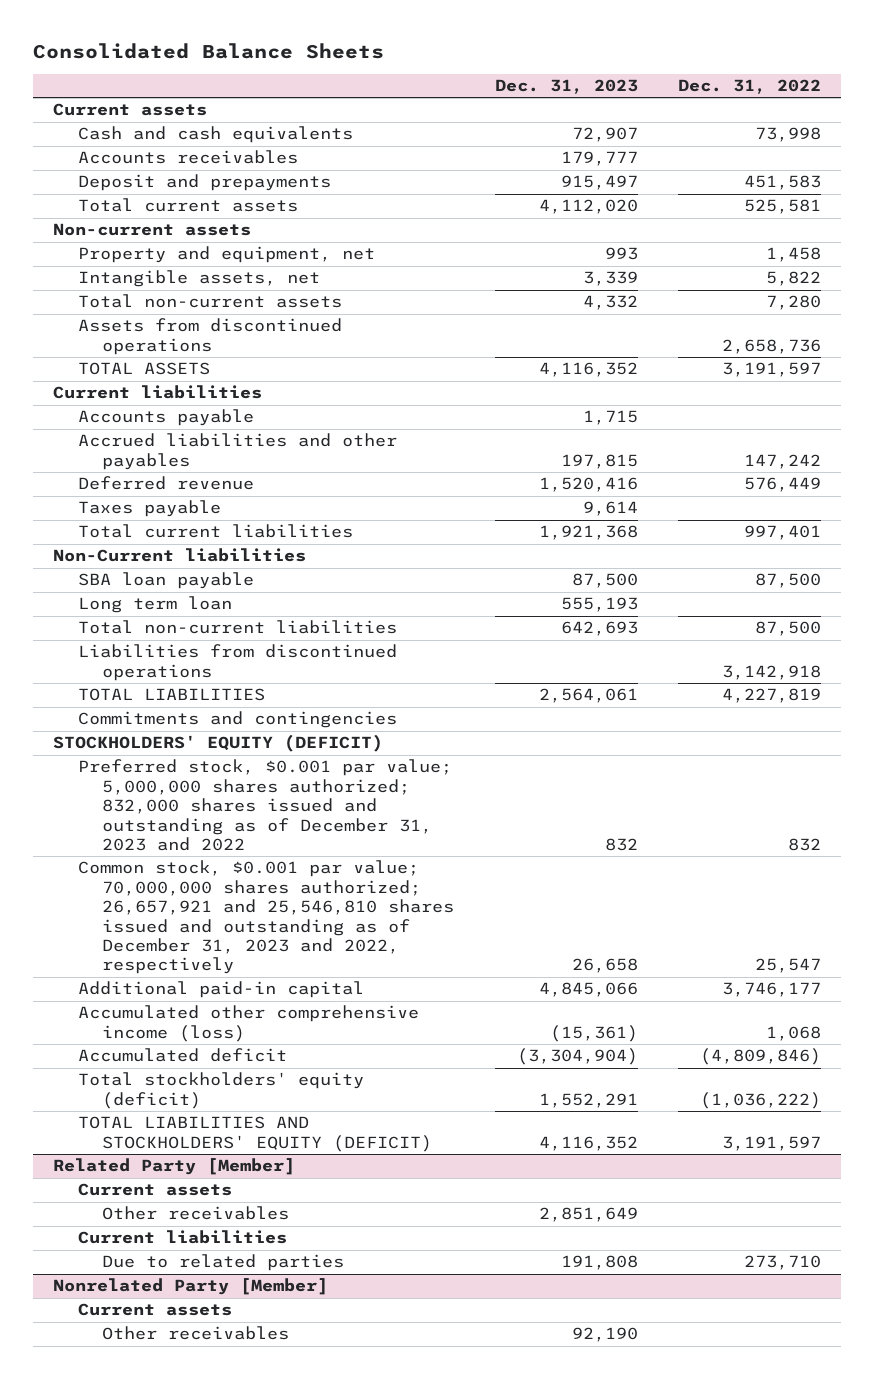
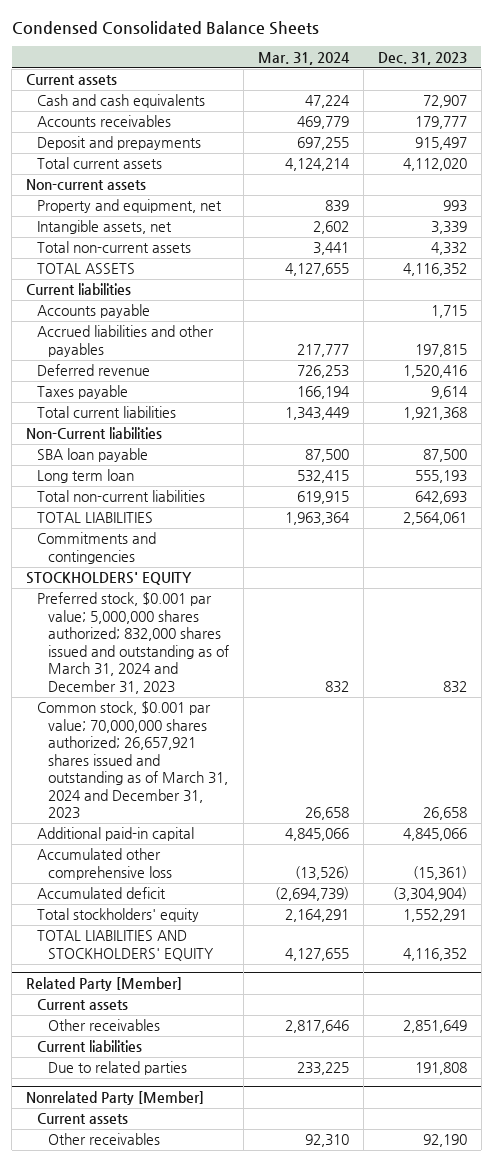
- Consolidated Balance Sheets
+ Condensed Consolidated Balance Sheets
- | Dec. 31, 2023 | Dec. 31, 2022
+ | Mar. 31, 2024 | Dec. 31, 2023
- Assets from discontinued operations | | 2,658,736
- Liabilities from discontinued operations | | 3,142,918
- STOCKHOLDERS' EQUITY (DEFICIT)
- Preferred stock, $0.001 par value; 5,000,000 shares authorized; 832,000 shares issued and outstanding as of December 31, 2023 and 2022 | 832 | 832
- Common stock, $0.001 par value; 70,000,000 shares authorized; 26,657,921 and 25,546,810 shares issued and outstanding as of December 31, 2023 and 2022, respectively | 26,658 | 25,547
+ STOCKHOLDERS' EQUITY
+ Preferred stock, $0.001 par value; 5,000,000 shares authorized; 832,000 shares issued and outstanding as of March 31, 2024 and December 31, 2023 | 832 | 832
+ Common stock, $0.001 par value; 70,000,000 shares authorized; 26,657,921 shares issued and outstanding as of March 31, 2024 and December 31, 2023 | 26,658 | 26,658
- Accumulated other comprehensive income (loss) | (15,361) | 1,068
+ Accumulated other comprehensive loss | (13,526) | (15,361)
- Total stockholders' equity (deficit) | 1,552,291 | (1,036,222)
- TOTAL LIABILITIES AND STOCKHOLDERS' EQUITY (DEFICIT) | 4,116,352 | 3,191,597
+ Total stockholders' equity | 2,164,291 | 1,552,291
+ TOTAL LIABILITIES AND STOCKHOLDERS' EQUITY | 4,127,655 | 4,116,352

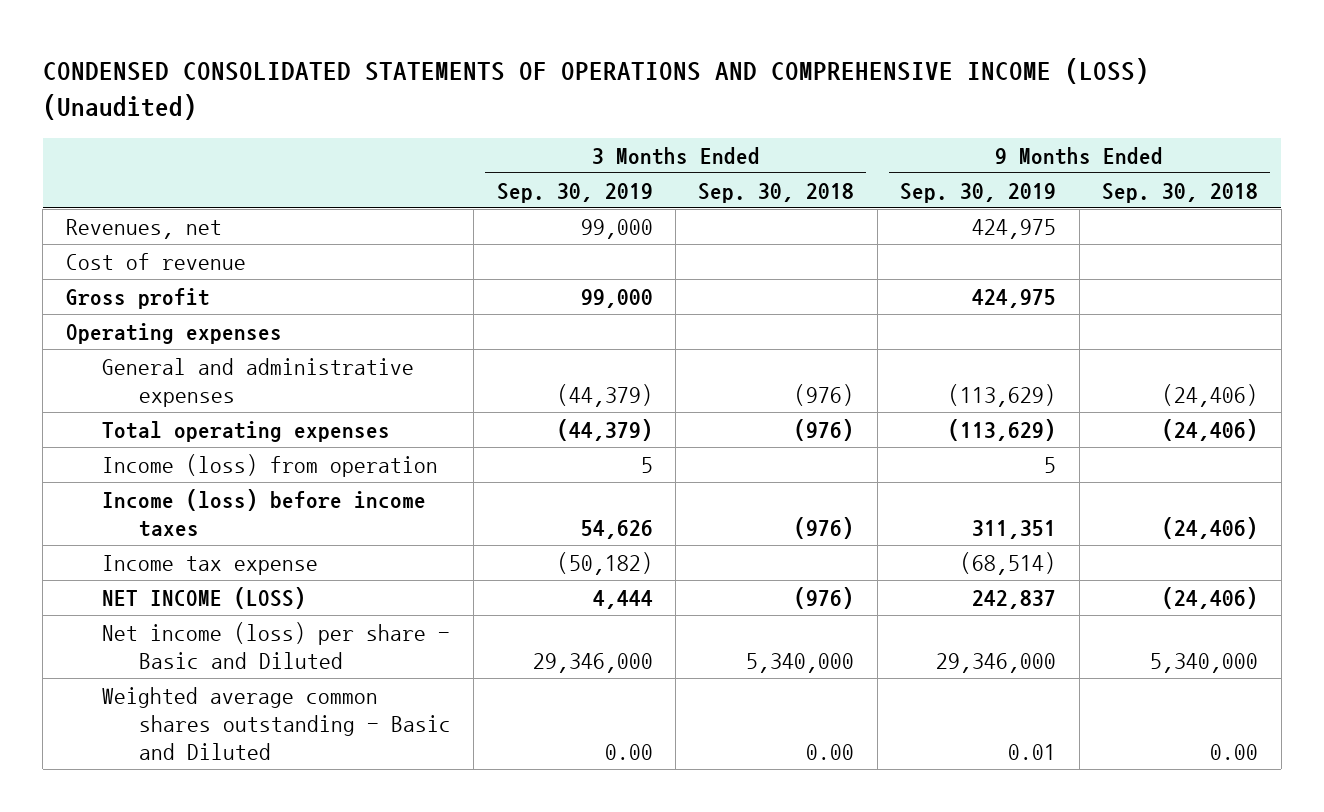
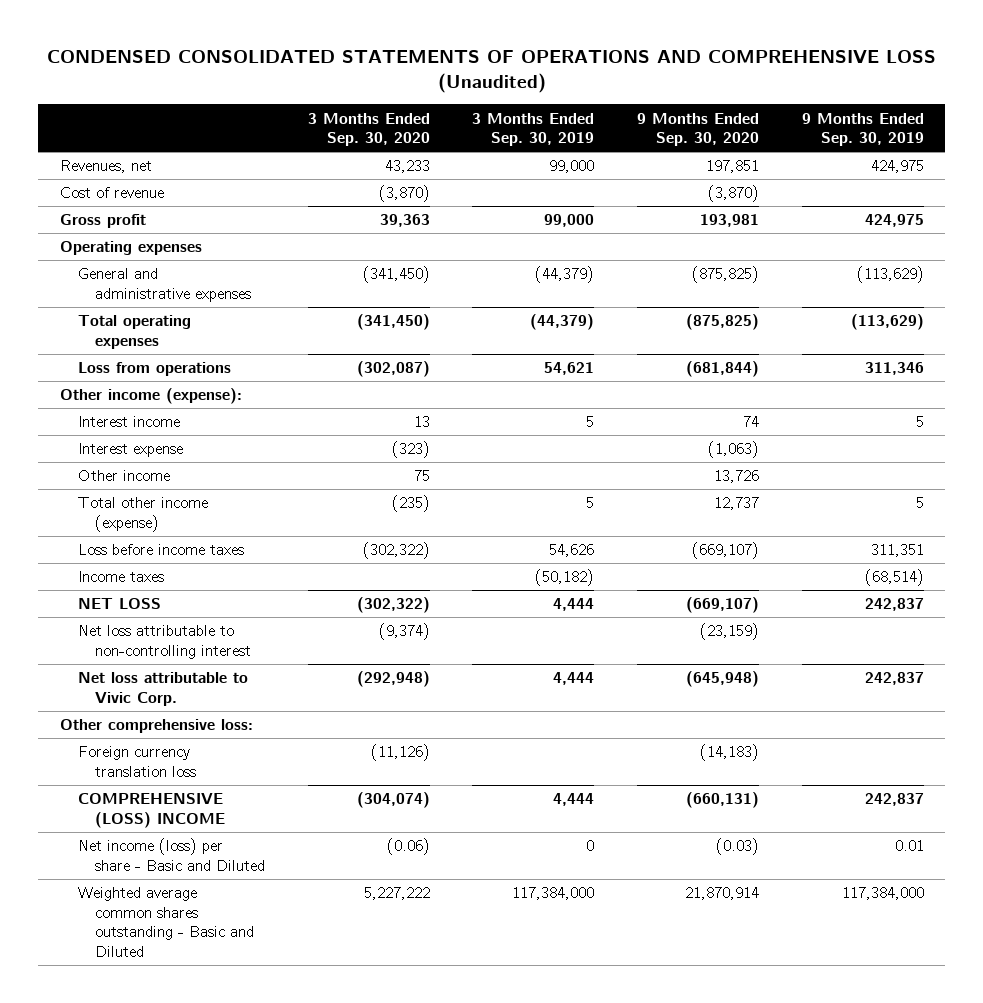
- CONDENSED CONSOLIDATED STATEMENTS OF OPERATIONS AND COMPREHENSIVE INCOME (LOSS) (Unaudited)
+ CONDENSED CONSOLIDATED STATEMENTS OF OPERATIONS AND COMPREHENSIVE LOSS (Unaudited)
- | 3 Months Ended Sep. 30, 2019 | 3 Months Ended Sep. 30, 2018 | 9 Months Ended Sep. 30, 2019 | 9 Months Ended Sep. 30, 2018
+ | 3 Months Ended Sep. 30, 2020 | 3 Months Ended Sep. 30, 2019 | 9 Months Ended Sep. 30, 2020 | 9 Months Ended Sep. 30, 2019
- Income (loss) from operation | 5 | | 5 |
- Income (loss) before income taxes | 54,626 | (976) | 311,351 | (24,406)
- Income tax expense | (50,182) | | (68,514) |
- NET INCOME (LOSS) | 4,444 | (976) | 242,837 | (24,406)
- Net income (loss) per share - Basic and Diluted | 29,346,000 | 5,340,000 | 29,346,000 | 5,340,000
- Weighted average common shares outstanding - Basic and Diluted | 0.00 | 0.00 | 0.01 | 0.00
+ Loss from operations | (302,087) | 54,621 | (681,844) | 311,346
+ Other income (expense):
+ Interest income | 13 | 5 | 74 | 5
+ Interest expense | (323) | | (1,063) |
+ Other income | 75 | | 13,726 |
+ Total other income (expense) | (235) | 5 | 12,737 | 5
+ Loss before income taxes | (302,322) | 54,626 | (669,107) | 311,351
+ Income taxes | | (50,182) | | (68,514)
+ NET LOSS | (302,322) | 4,444 | (669,107) | 242,837
+ Net loss attributable to non-controlling interest | (9,374) | | (23,159) |
+ Net loss attributable to Vivic Corp. | (292,948) | 4,444 | (645,948) | 242,837
+ Other comprehensive loss:
+ Foreign currency translation loss | (11,126) | | (14,183) |
+ COMPREHENSIVE (LOSS) INCOME | (304,074) | 4,444 | (660,131) | 242,837
+ Net income (loss) per share - Basic and Diluted | (0.06) | 0 | (0.03) | 0.01
+ Weighted average common shares outstanding - Basic and Diluted | 5,227,222 | 117,384,000 | 21,870,914 | 117,384,000

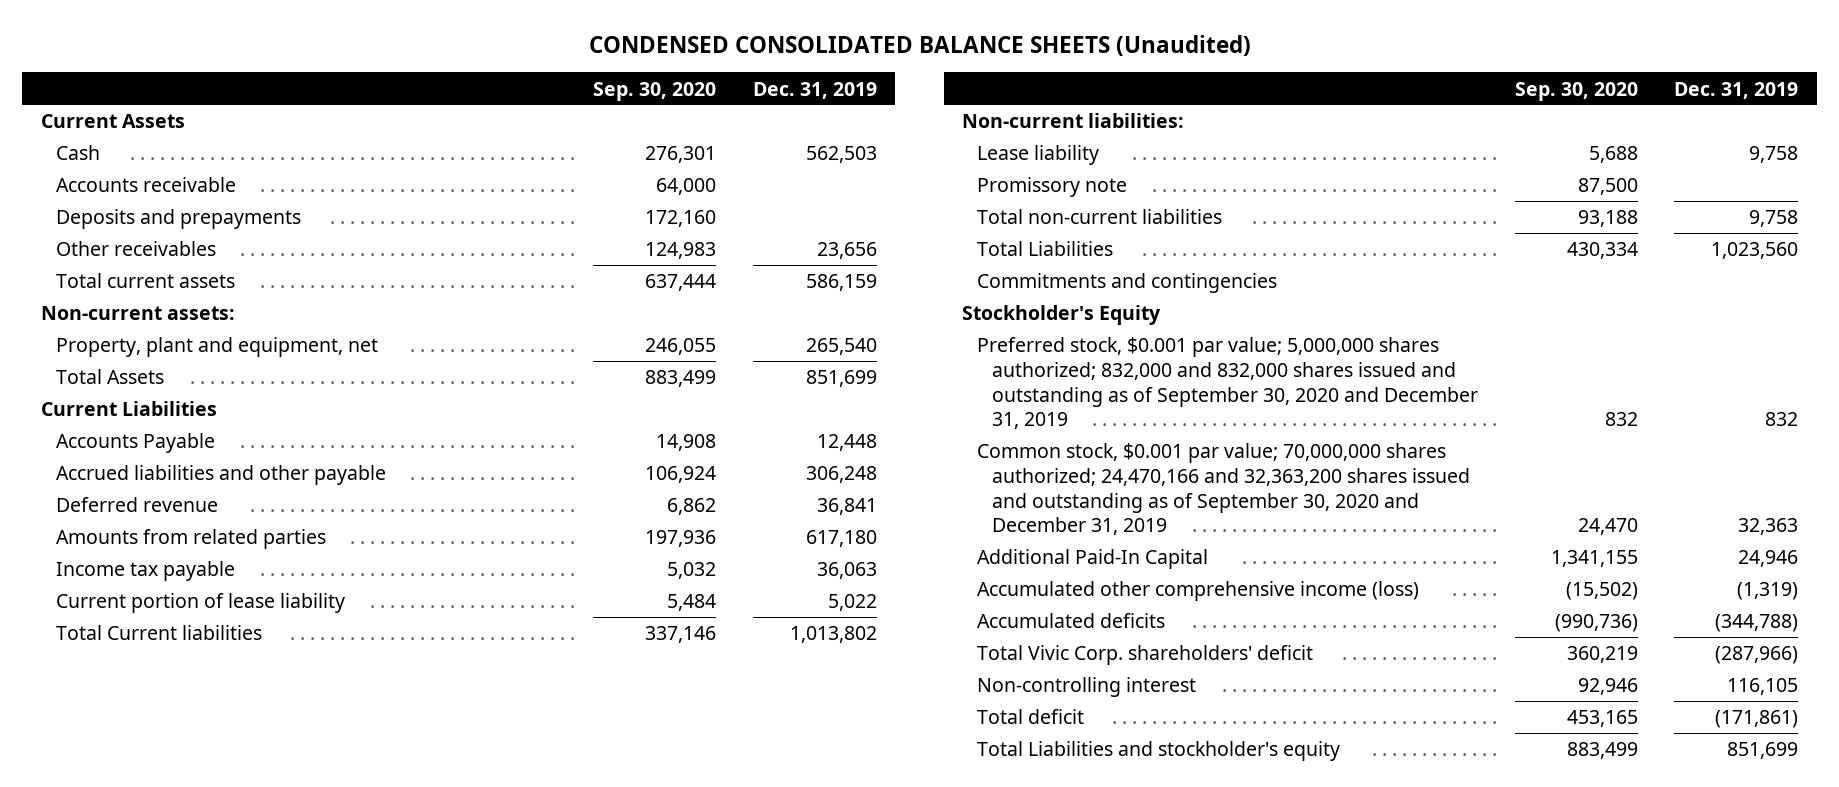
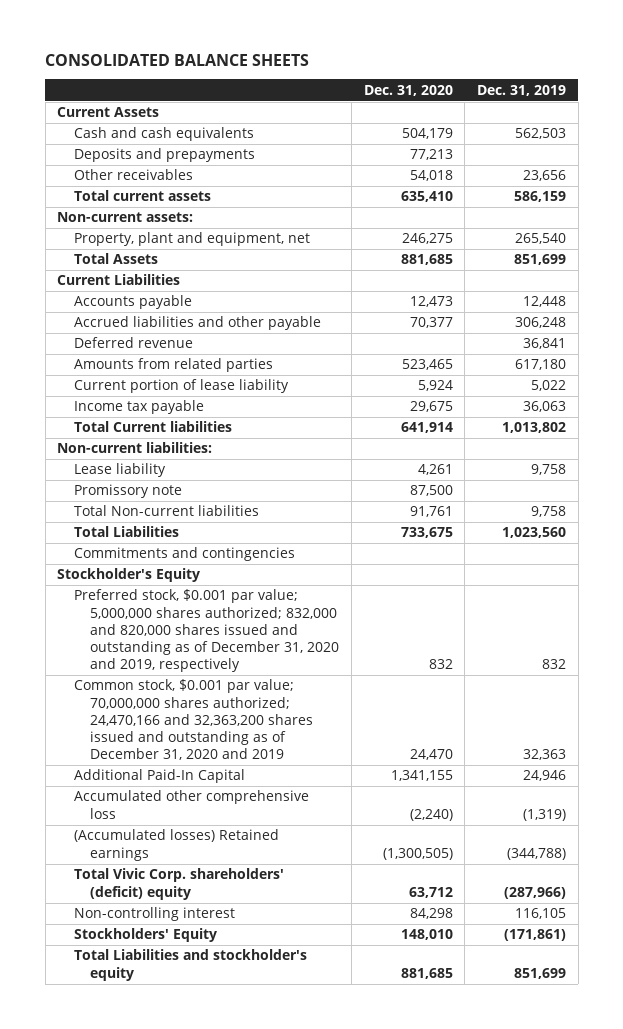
- CONDENSED CONSOLIDATED BALANCE SHEETS (Unaudited)
+ CONSOLIDATED BALANCE SHEETS
- | Sep. 30, 2020 | Dec. 31, 2019
+ | Dec. 31, 2020 | Dec. 31, 2019
- Cash | 276,301 | 562,503
- Accounts receivable | 64,000 |
+ Cash and cash equivalents | 504,179 | 562,503
- Accounts Payable | 14,908 | 12,448
+ Accounts payable | 12,473 | 12,448
moved down: Income tax payable | 29,675 | 36,063
- Total non-current liabilities | 93,188 | 9,758
+ Total Non-current liabilities | 91,761 | 9,758
- Preferred stock, $0.001 par value; 5,000,000 shares authorized; 832,000 and 832,000 shares issued and outstanding as of September 30, 2020 and December 31, 2019 | 832 | 832
- Common stock, $0.001 par value; 70,000,000 shares authorized; 24,470,166 and 32,363,200 shares issued and outstanding as of September 30, 2020 and December 31, 2019 | 24,470 | 32,363
+ Preferred stock, $0.001 par value; 5,000,000 shares authorized; 832,000 and 820,000 shares issued and outstanding as of December 31, 2020 and 2019, respectively | 832 | 832
+ Common stock, $0.001 par value; 70,000,000 shares authorized; 24,470,166 and 32,363,200 shares issued and outstanding as of December 31, 2020 and 2019 | 24,470 | 32,363
- Accumulated other comprehensive income (loss) | (15,502) | (1,319)
- Accumulated deficits | (990,736) | (344,788)
- Total Vivic Corp. shareholders' deficit | 360,219 | (287,966)
+ Accumulated other comprehensive loss | (2,240) | (1,319)
+ (Accumulated losses) Retained earnings | (1,300,505) | (344,788)
+ Total Vivic Corp. shareholders' (deficit) equity | 63,712 | (287,966)
- Total deficit | 453,165 | (171,861)
+ Stockholders' Equity | 148,010 | (171,861)

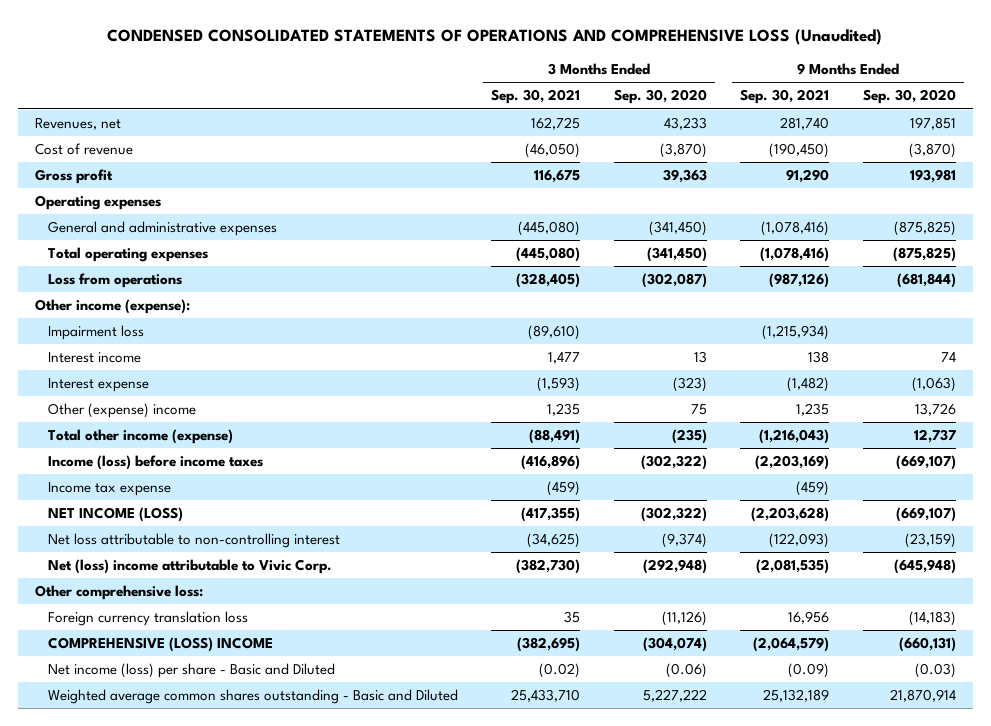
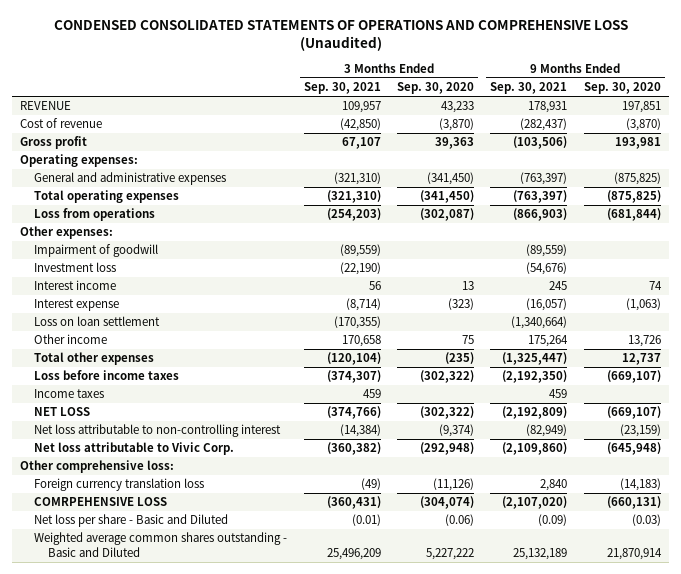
- Revenues, net | 162,725 | 43,233 | 281,740 | 197,851
- Cost of revenue | (46,050) | (3,870) | (190,450) | (3,870)
- Gross profit | 116,675 | 39,363 | 91,290 | 193,981
- Operating expenses
- General and administrative expenses | (445,080) | (341,450) | (1,078,416) | (875,825)
- Total operating expenses | (445,080) | (341,450) | (1,078,416) | (875,825)
- Loss from operations | (328,405) | (302,087) | (987,126) | (681,844)
- Other income (expense):
- Impairment loss | (89,610) | | (1,215,934) |
- Interest income | 1,477 | 13 | 138 | 74
- Interest expense | (1,593) | (323) | (1,482) | (1,063)
- Other (expense) income | 1,235 | 75 | 1,235 | 13,726
- Total other income (expense) | (88,491) | (235) | (1,216,043) | 12,737
- Income (loss) before income taxes | (416,896) | (302,322) | (2,203,169) | (669,107)
- Income tax expense | (459) | | (459) |
- NET INCOME (LOSS) | (417,355) | (302,322) | (2,203,628) | (669,107)
- Net loss attributable to non-controlling interest | (34,625) | (9,374) | (122,093) | (23,159)
- Net (loss) income attributable to Vivic Corp. | (382,730) | (292,948) | (2,081,535) | (645,948)
+ REVENUE | 109,957 | 43,233 | 178,931 | 197,851
+ Cost of revenue | (42,850) | (3,870) | (282,437) | (3,870)
+ Gross profit | 67,107 | 39,363 | (103,506) | 193,981
+ Operating expenses:
+ General and administrative expenses | (321,310) | (341,450) | (763,397) | (875,825)
+ Total operating expenses | (321,310) | (341,450) | (763,397) | (875,825)
+ Loss from operations | (254,203) | (302,087) | (866,903) | (681,844)
+ Other expenses:
+ Impairment of goodwill | (89,559) | | (89,559) |
+ Investment loss | (22,190) | | (54,676) |
+ Interest income | 56 | 13 | 245 | 74
+ Interest expense | (8,714) | (323) | (16,057) | (1,063)
+ Loss on loan settlement | (170,355) | | (1,340,664) |
+ Other income | 170,658 | 75 | 175,264 | 13,726
+ Total other expenses | (120,104) | (235) | (1,325,447) | 12,737
+ Loss before income taxes | (374,307) | (302,322) | (2,192,350) | (669,107)
+ Income taxes | 459 | | 459 |
+ NET LOSS | (374,766) | (302,322) | (2,192,809) | (669,107)
+ Net loss attributable to non-controlling interest | (14,384) | (9,374) | (82,949) | (23,159)
+ Net loss attributable to Vivic Corp. | (360,382) | (292,948) | (2,109,860) | (645,948)
- Foreign currency translation loss | 35 | (11,126) | 16,956 | (14,183)
- COMPREHENSIVE (LOSS) INCOME | (382,695) | (304,074) | (2,064,579) | (660,131)
- Net income (loss) per share - Basic and Diluted | (0.02) | (0.06) | (0.09) | (0.03)
- Weighted average common shares outstanding - Basic and Diluted | 25,433,710 | 5,227,222 | 25,132,189 | 21,870,914
+ Foreign currency translation loss | (49) | (11,126) | 2,840 | (14,183)
+ COMRPEHENSIVE LOSS | (360,431) | (304,074) | (2,107,020) | (660,131)
+ Net loss per share - Basic and Diluted | (0.01) | (0.06) | (0.09) | (0.03)
+ Weighted average common shares outstanding - Basic and Diluted | 25,496,209 | 5,227,222 | 25,132,189 | 21,870,914

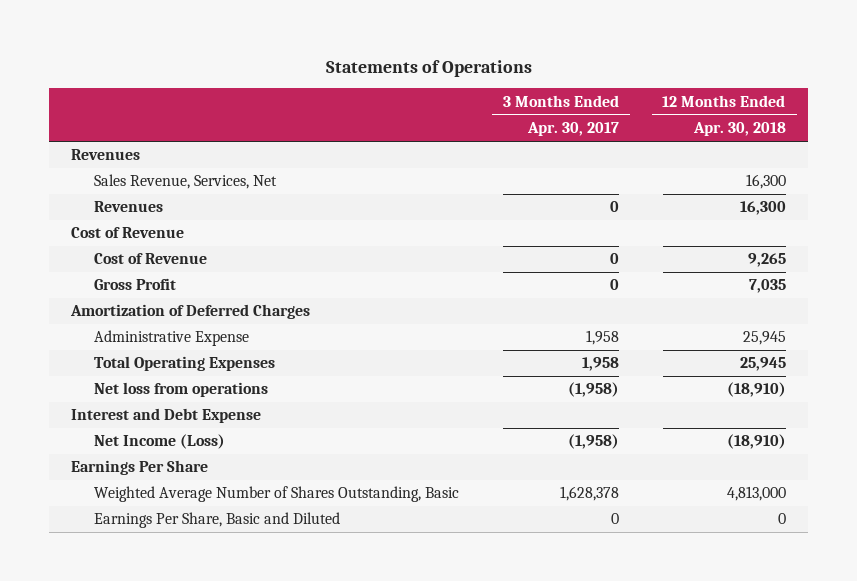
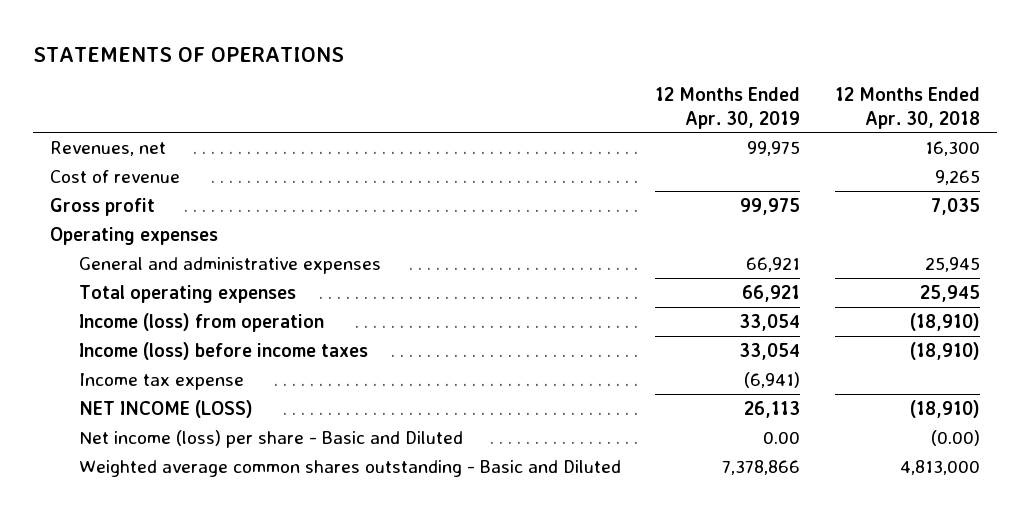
- Statements of Operations
+ STATEMENTS OF OPERATIONS
- | 3 Months Ended Apr. 30, 2017 | 12 Months Ended Apr. 30, 2018
+ | 12 Months Ended Apr. 30, 2019 | 12 Months Ended Apr. 30, 2018
- Revenues
- Sales Revenue, Services, Net | | 16,300
- Revenues | 0 | 16,300
- Cost of Revenue
- Cost of Revenue | 0 | 9,265
- Gross Profit | 0 | 7,035
- Amortization of Deferred Charges
- Administrative Expense | 1,958 | 25,945
- Total Operating Expenses | 1,958 | 25,945
- Net loss from operations | (1,958) | (18,910)
- Interest and Debt Expense
- Net Income (Loss) | (1,958) | (18,910)
- Earnings Per Share
- Weighted Average Number of Shares Outstanding, Basic | 1,628,378 | 4,813,000
- Earnings Per Share, Basic and Diluted | 0 | 0
+ Revenues, net | 99,975 | 16,300
+ Cost of revenue | | 9,265
+ Gross profit | 99,975 | 7,035
+ Operating expenses
+ General and administrative expenses | 66,921 | 25,945
+ Total operating expenses | 66,921 | 25,945
+ Income (loss) from operation | 33,054 | (18,910)
+ Income (loss) before income taxes | 33,054 | (18,910)
+ Income tax expense | (6,941) |
+ NET INCOME (LOSS) | 26,113 | (18,910)
+ Net income (loss) per share - Basic and Diluted | 0.00 | (0.00)
+ Weighted average common shares outstanding - Basic and Diluted | 7,378,866 | 4,813,000

